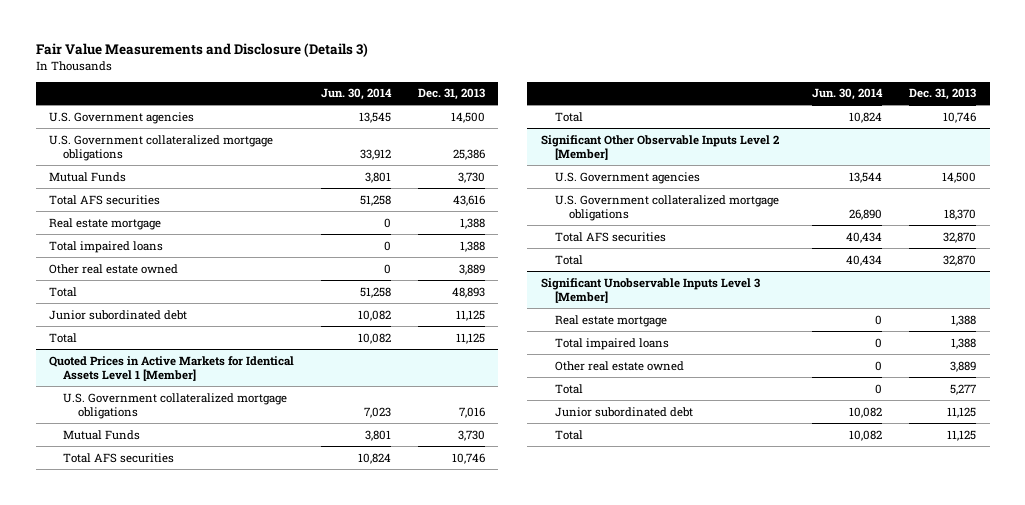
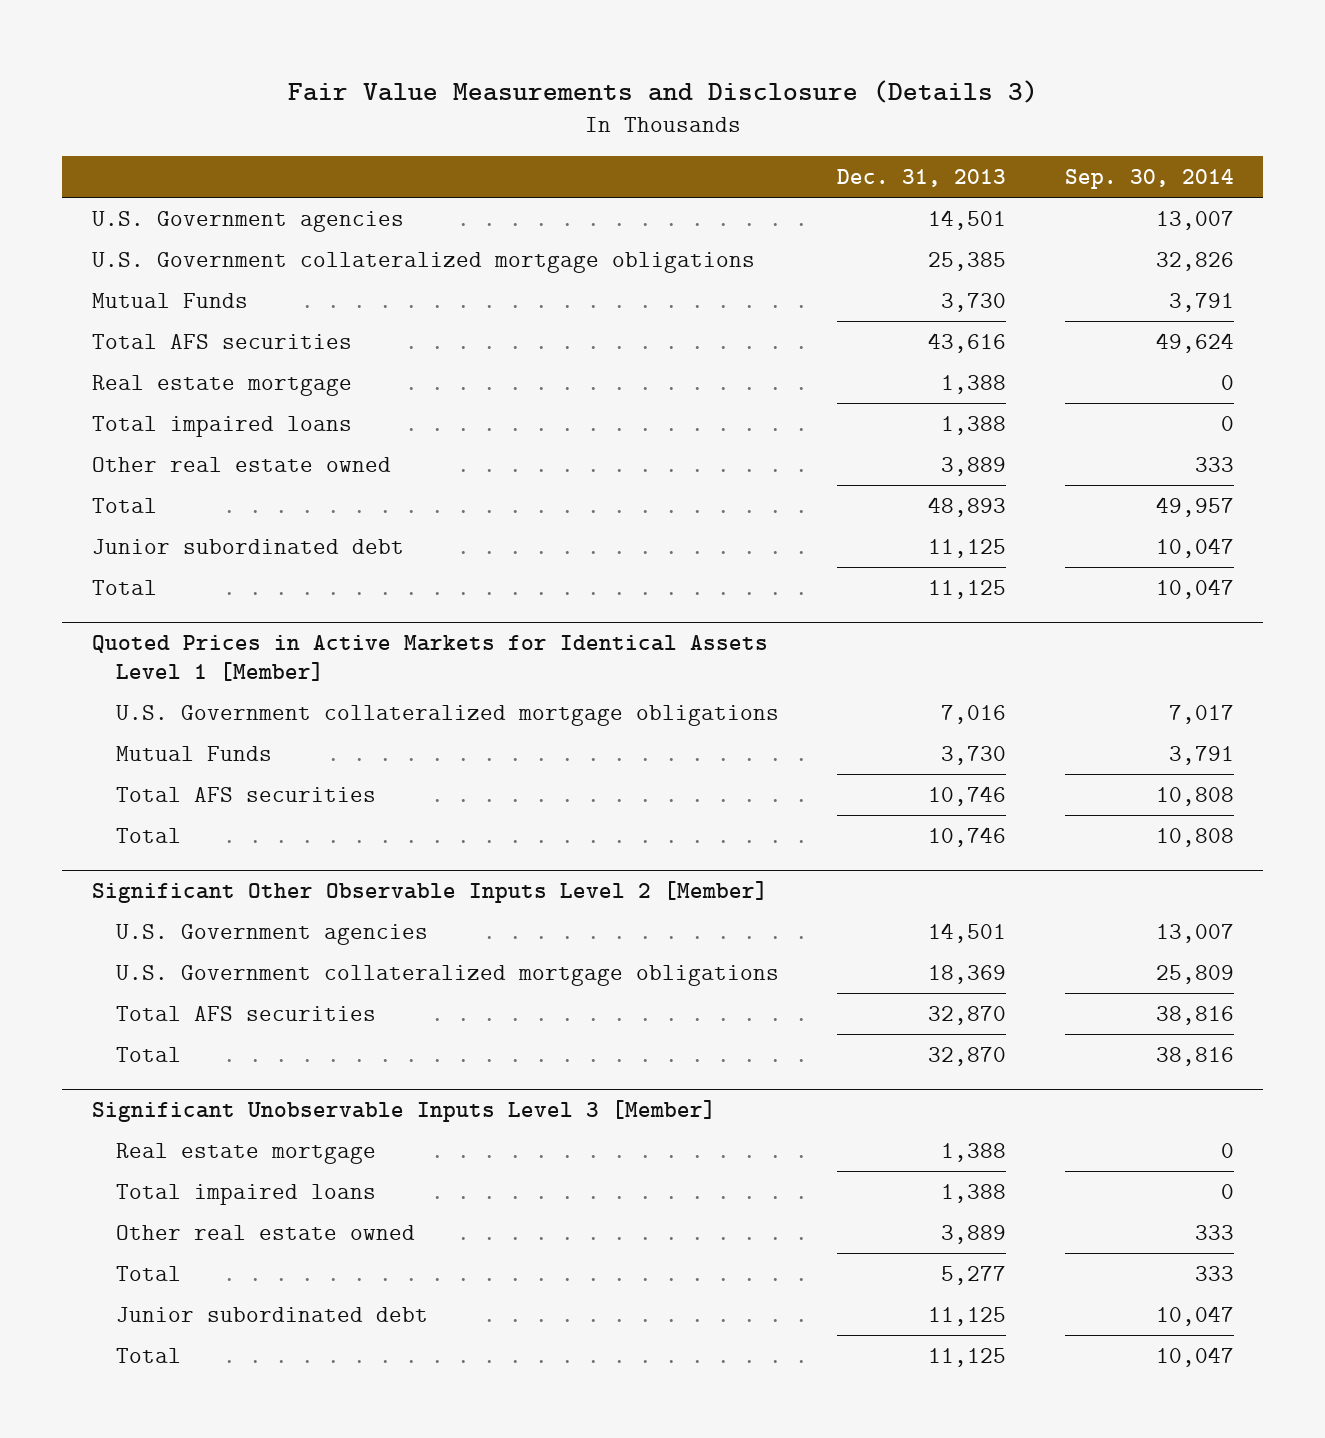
- | Jun. 30, 2014 | Dec. 31, 2013
+ | Dec. 31, 2013 | Sep. 30, 2014
- U.S. Government agencies | 13,545 | 14,500
- U.S. Government collateralized mortgage obligations | 33,912 | 25,386
+ U.S. Government agencies | 14,501 | 13,007
+ U.S. Government collateralized mortgage obligations | 25,385 | 32,826
@ Significant Other Observable Inputs Level 2 [Member]
- U.S. Government agencies | 13,544 | 14,500
- U.S. Government collateralized mortgage obligations | 26,890 | 18,370
+ U.S. Government agencies | 14,501 | 13,007
+ U.S. Government collateralized mortgage obligations | 18,369 | 25,809

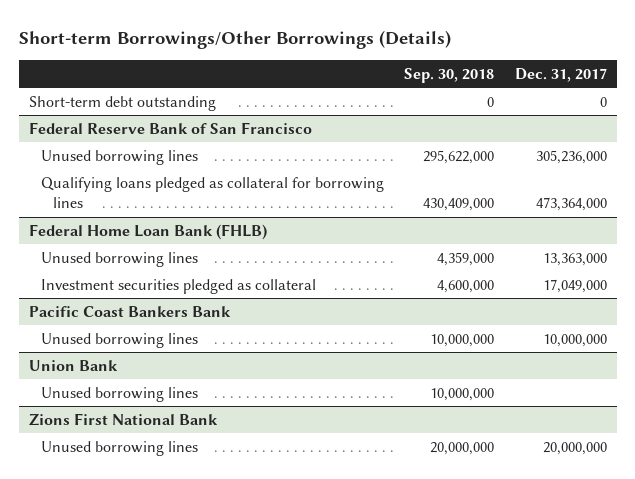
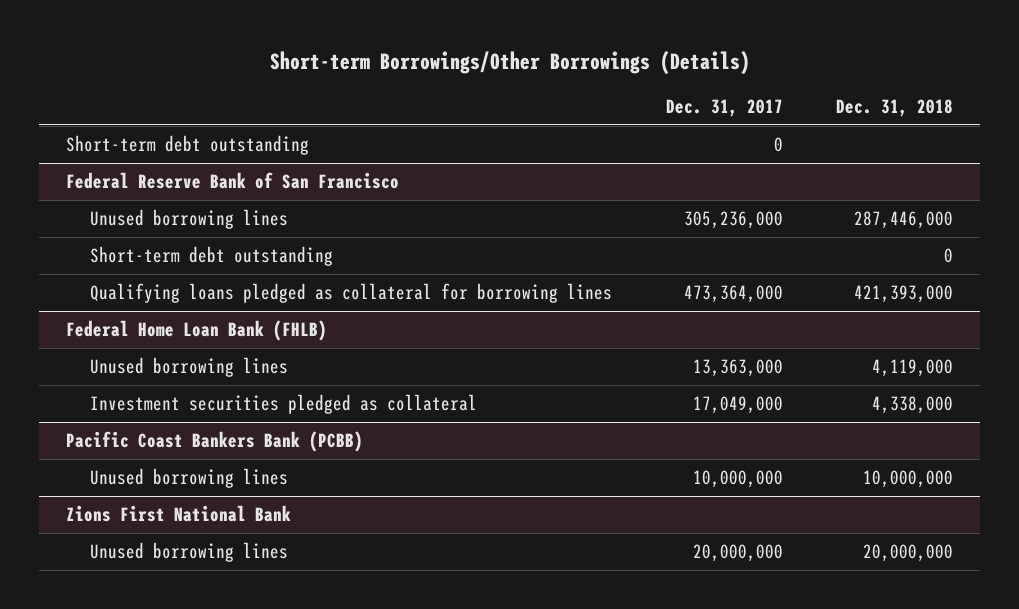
- | Sep. 30, 2018 | Dec. 31, 2017
+ | Dec. 31, 2017 | Dec. 31, 2018
@ Federal Reserve Bank of San Francisco
+ Short-term debt outstanding | | 0
- Pacific Coast Bankers Bank
+ Pacific Coast Bankers Bank (PCBB)
- Union Bank
- Unused borrowing lines | 10,000,000 |

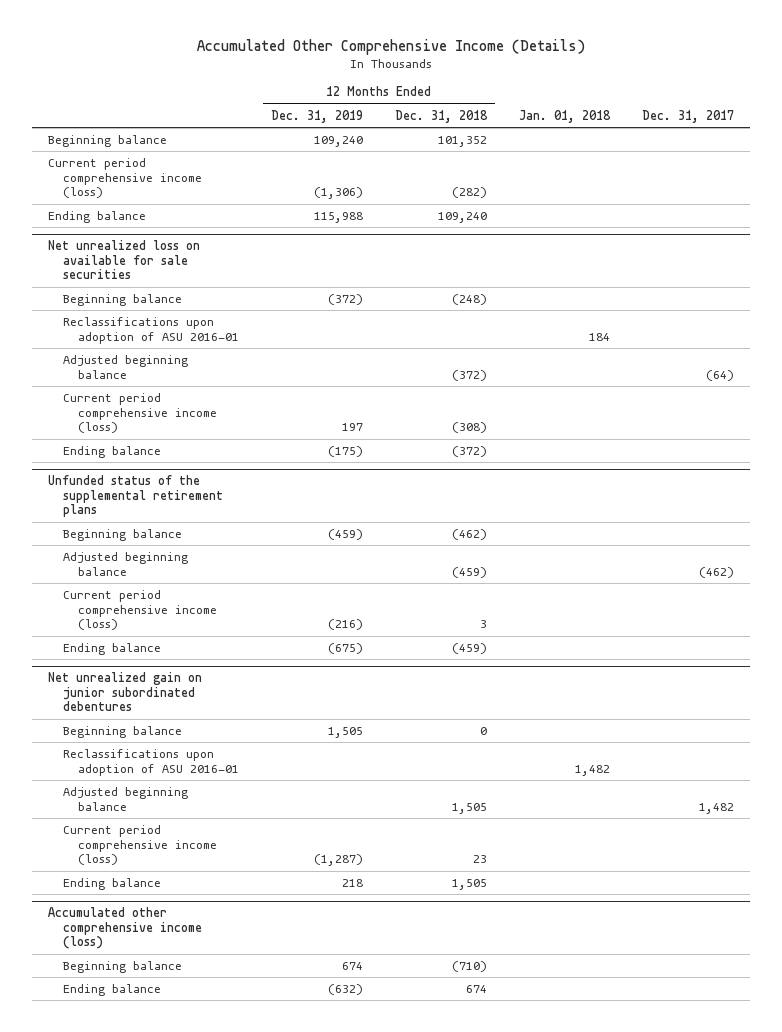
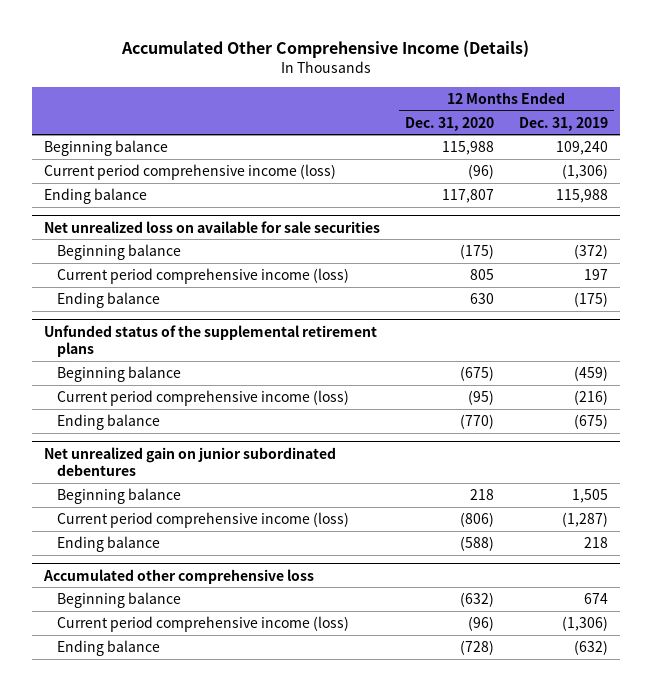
- | 12 Months Ended Dec. 31, 2019 | 12 Months Ended Dec. 31, 2018 | Jan. 01, 2018 | Dec. 31, 2017
+ | 12 Months Ended Dec. 31, 2020 | 12 Months Ended Dec. 31, 2019
@ Net unrealized loss on available for sale securities
- Reclassifications upon adoption of ASU 2016-01 | | | 184 |
- Adjusted beginning balance | | (372) | | (64)
@ Unfunded status of the supplemental retirement plans
- Adjusted beginning balance | | (459) | | (462)
@ Net unrealized gain on junior subordinated debentures
- Reclassifications upon adoption of ASU 2016-01 | | | 1,482 |
- Adjusted beginning balance | | 1,505 | | 1,482
- Accumulated other comprehensive income (loss)
+ Accumulated other comprehensive loss
+ Current period comprehensive income (loss) | (96) | (1,306)

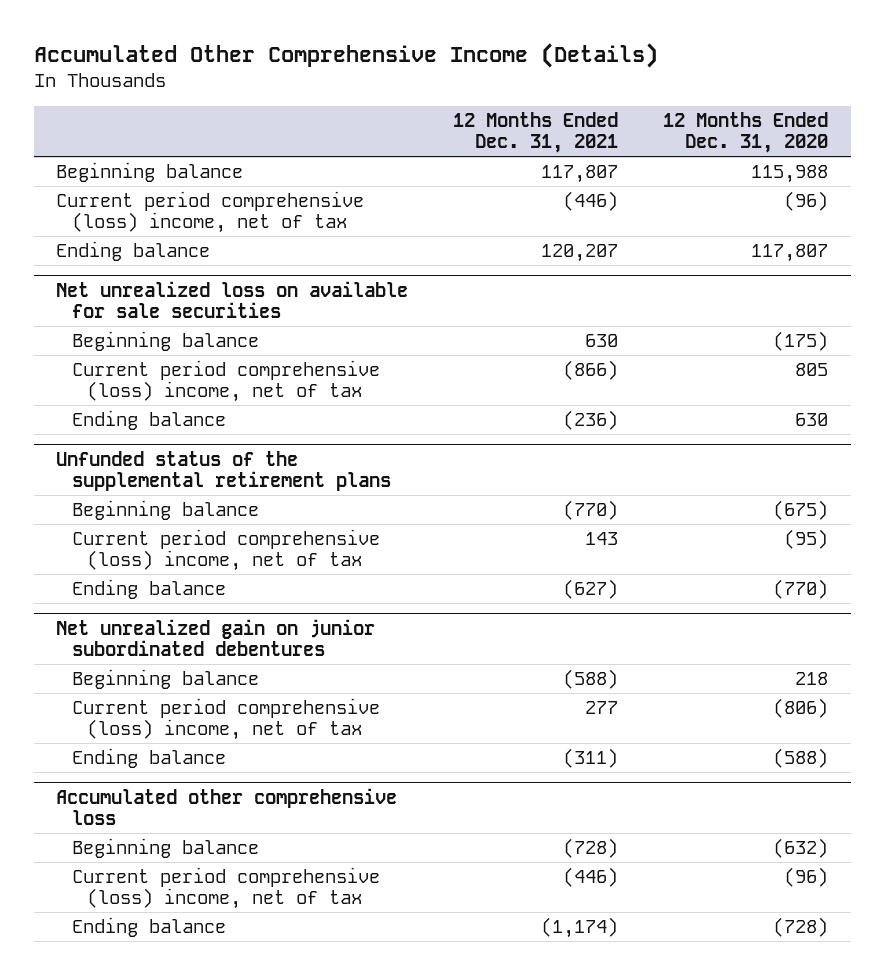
- | 12 Months Ended Dec. 31, 2020 | 12 Months Ended Dec. 31, 2019
+ | 12 Months Ended Dec. 31, 2021 | 12 Months Ended Dec. 31, 2020
- Current period comprehensive income (loss) | (96) | (1,306)
+ Current period comprehensive (loss) income, net of tax | (446) | (96)
@ Net unrealized loss on available for sale securities
- Current period comprehensive income (loss) | 805 | 197
+ Current period comprehensive (loss) income, net of tax | (866) | 805
@ Unfunded status of the supplemental retirement plans
- Current period comprehensive income (loss) | (95) | (216)
+ Current period comprehensive (loss) income, net of tax | 143 | (95)
@ Net unrealized gain on junior subordinated debentures
- Current period comprehensive income (loss) | (806) | (1,287)
+ Current period comprehensive (loss) income, net of tax | 277 | (806)
@ Accumulated other comprehensive loss
- Current period comprehensive income (loss) | (96) | (1,306)
+ Current period comprehensive (loss) income, net of tax | (446) | (96)

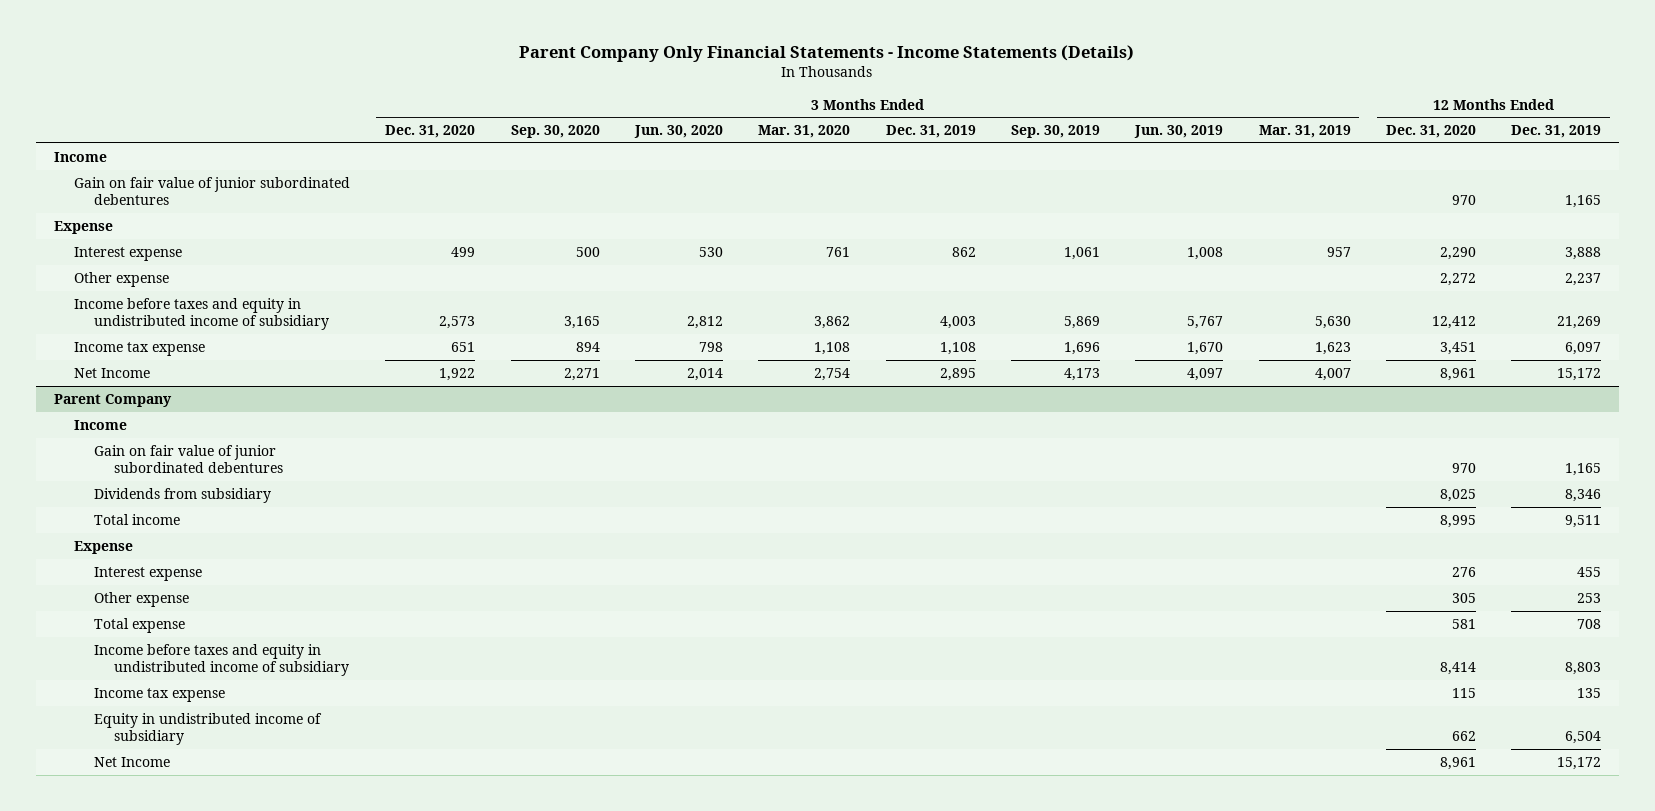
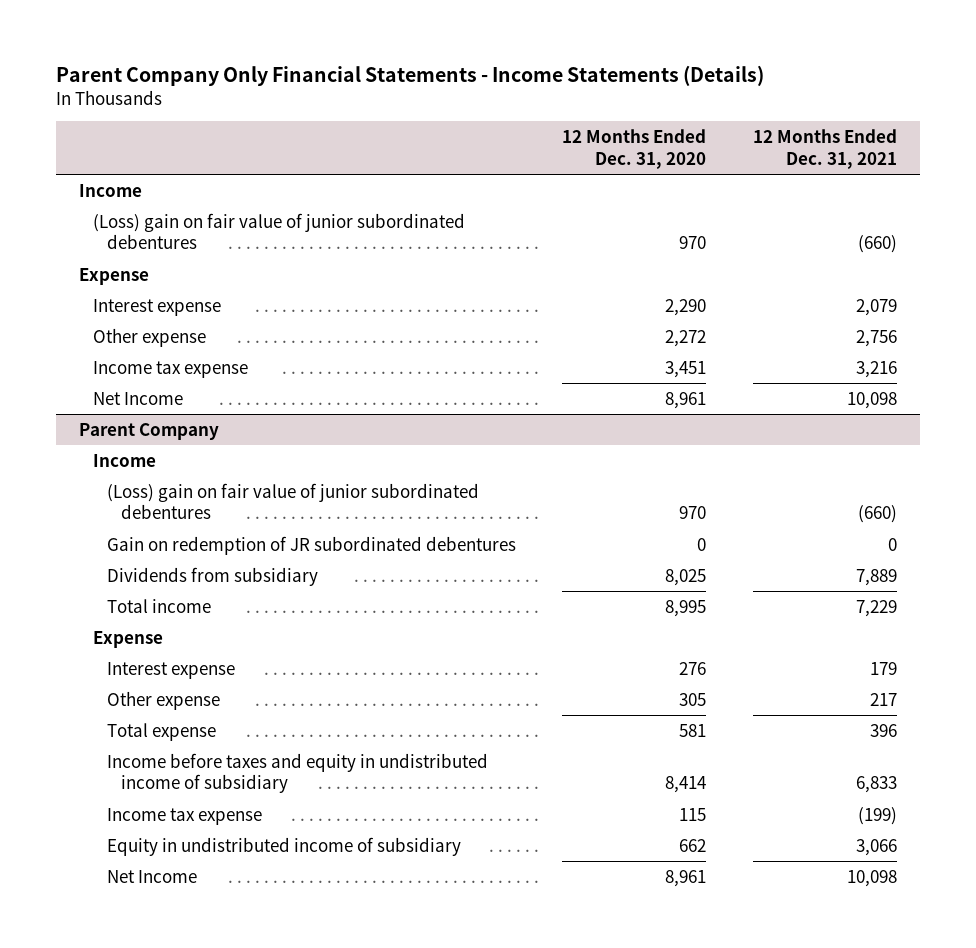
- | 3 Months Ended Dec. 31, 2020 | 3 Months Ended Sep. 30, 2020 | 3 Months Ended Jun. 30, 2020 | 3 Months Ended Mar. 31, 2020 | 3 Months Ended Dec. 31, 2019 | 3 Months Ended Sep. 30, 2019 | 3 Months Ended Jun. 30, 2019 | 3 Months Ended Mar. 31, 2019 | 12 Months Ended Dec. 31, 2020 | 12 Months Ended Dec. 31, 2019
+ | 12 Months Ended Dec. 31, 2020 | 12 Months Ended Dec. 31, 2021
- Gain on fair value of junior subordinated debentures | | | | | | | | | 970 | 1,165
+ (Loss) gain on fair value of junior subordinated debentures | 970 | (660)
- Income before taxes and equity in undistributed income of subsidiary | 2,573 | 3,165 | 2,812 | 3,862 | 4,003 | 5,869 | 5,767 | 5,630 | 12,412 | 21,269
@ Parent Company
- Gain on fair value of junior subordinated debentures | | | | | | | | | 970 | 1,165
+ (Loss) gain on fair value of junior subordinated debentures | 970 | (660)
+ Gain on redemption of JR subordinated debentures | 0 | 0

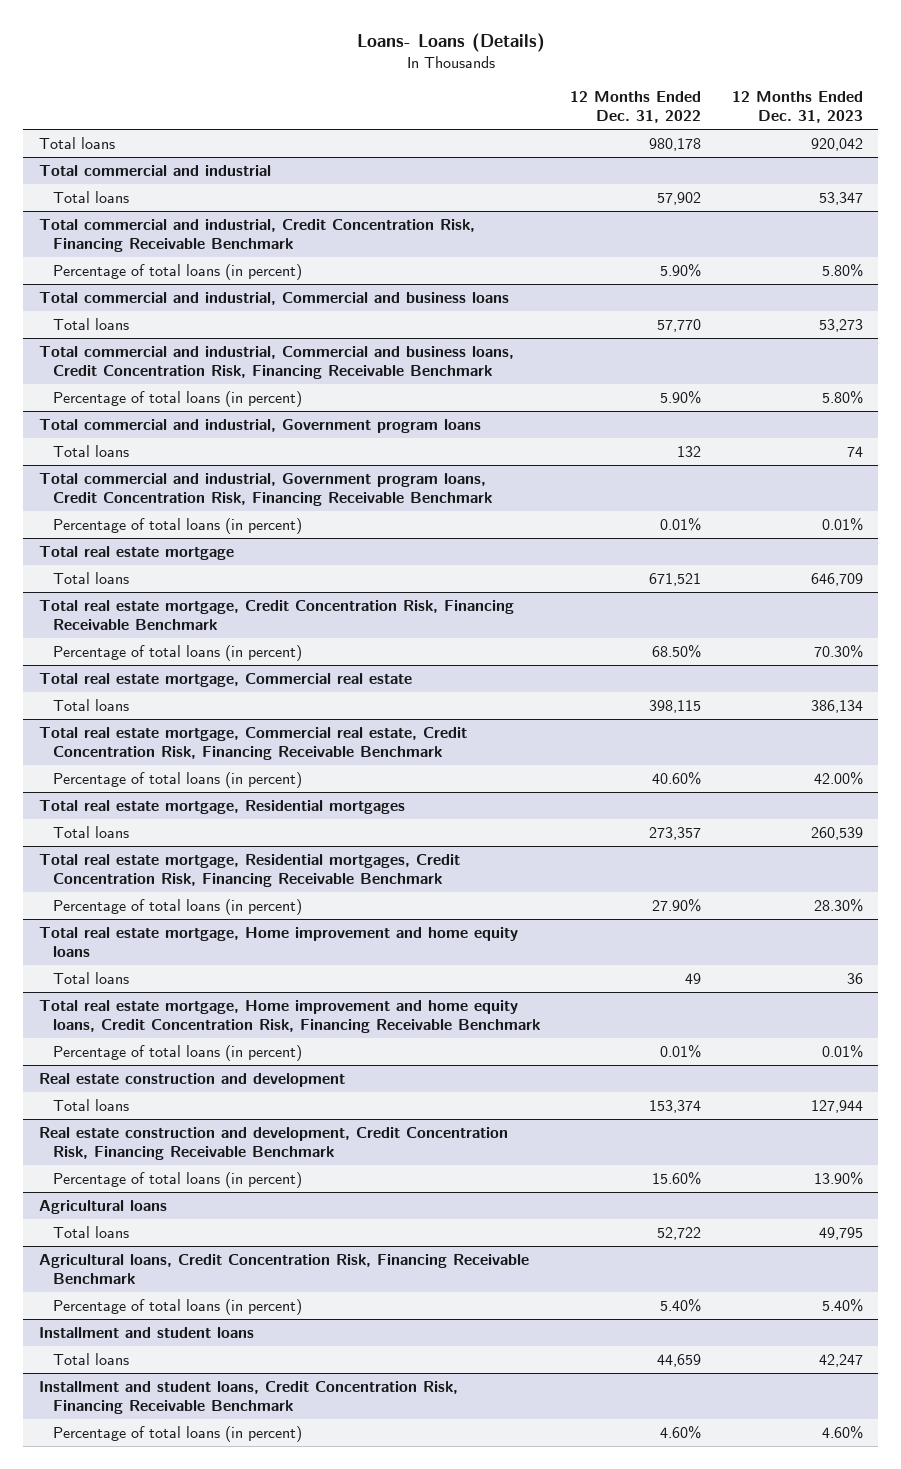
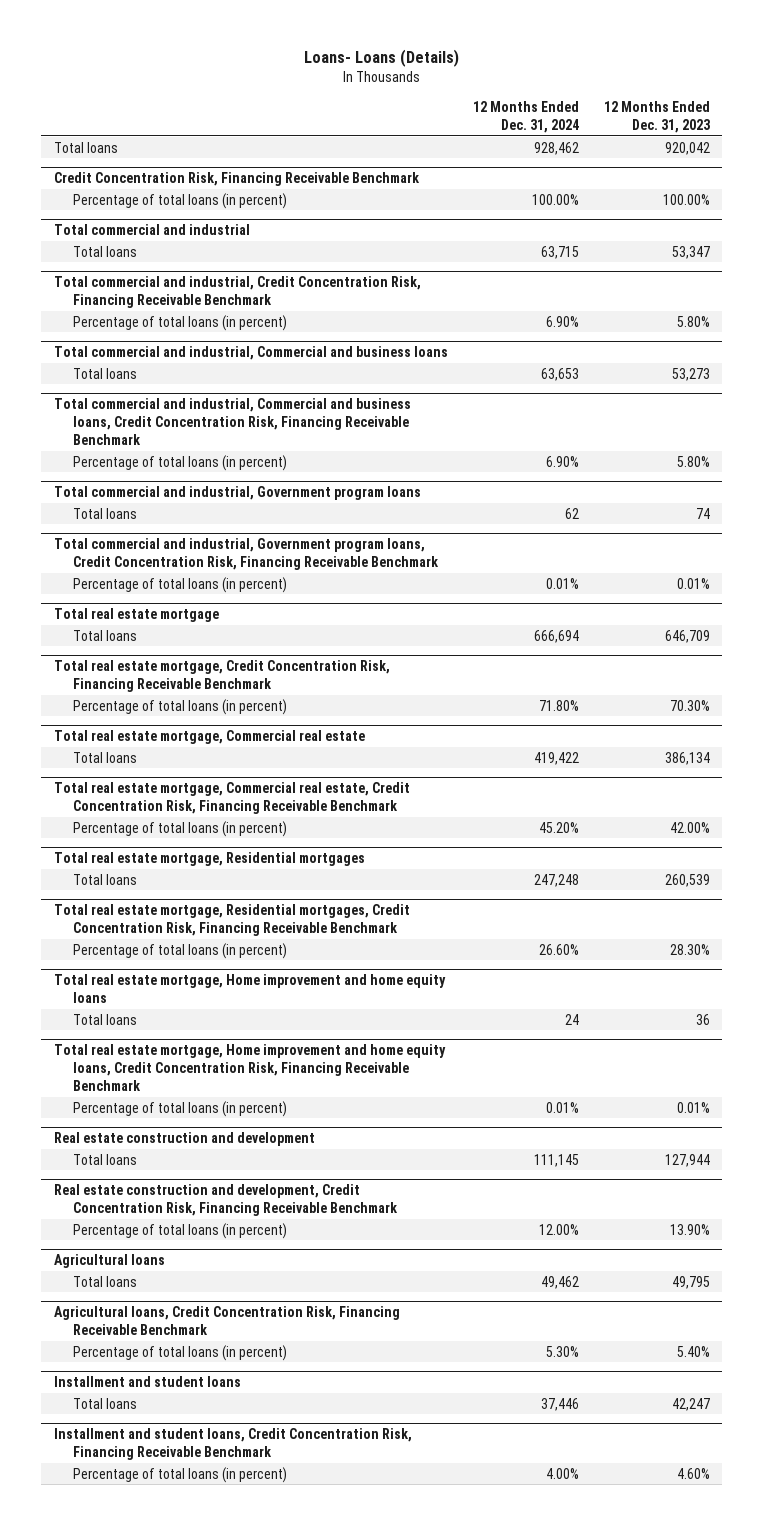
- | 12 Months Ended Dec. 31, 2022 | 12 Months Ended Dec. 31, 2023
+ | 12 Months Ended Dec. 31, 2024 | 12 Months Ended Dec. 31, 2023
+ Credit Concentration Risk, Financing Receivable Benchmark
+ Percentage of total loans (in percent) | 100.00% | 100.00%

